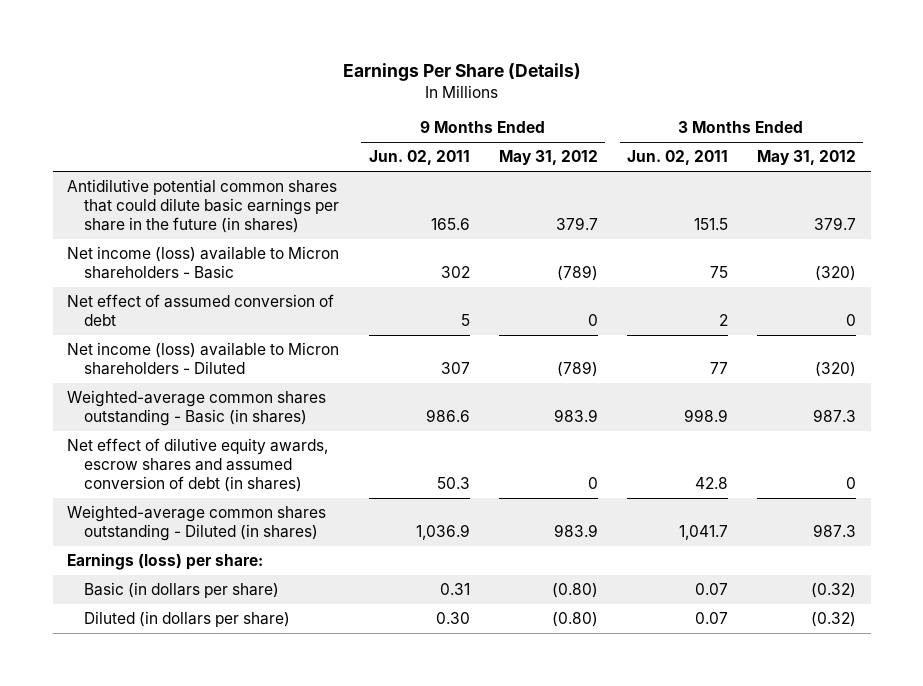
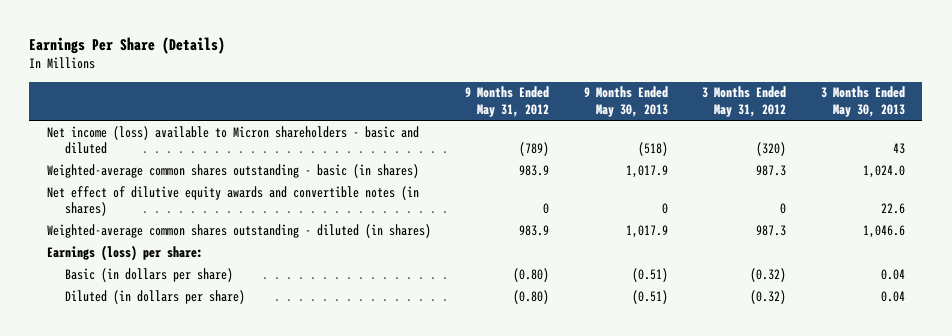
- | 9 Months Ended Jun. 02, 2011 | 9 Months Ended May 31, 2012 | 3 Months Ended Jun. 02, 2011 | 3 Months Ended May 31, 2012
+ | 9 Months Ended May 31, 2012 | 9 Months Ended May 30, 2013 | 3 Months Ended May 31, 2012 | 3 Months Ended May 30, 2013
- Antidilutive potential common shares that could dilute basic earnings per share in the future (in shares) | 165.6 | 379.7 | 151.5 | 379.7
- Net income (loss) available to Micron shareholders - Basic | 302 | (789) | 75 | (320)
- Net effect of assumed conversion of debt | 5 | 0 | 2 | 0
- Net income (loss) available to Micron shareholders - Diluted | 307 | (789) | 77 | (320)
- Weighted-average common shares outstanding - Basic (in shares) | 986.6 | 983.9 | 998.9 | 987.3
- Net effect of dilutive equity awards, escrow shares and assumed conversion of debt (in shares) | 50.3 | 0 | 42.8 | 0
- Weighted-average common shares outstanding - Diluted (in shares) | 1,036.9 | 983.9 | 1,041.7 | 987.3
+ Net income (loss) available to Micron shareholders - basic and diluted | (789) | (518) | (320) | 43
+ Weighted-average common shares outstanding - basic (in shares) | 983.9 | 1,017.9 | 987.3 | 1,024.0
+ Net effect of dilutive equity awards and convertible notes (in shares) | 0 | 0 | 0 | 22.6
+ Weighted-average common shares outstanding - diluted (in shares) | 983.9 | 1,017.9 | 987.3 | 1,046.6

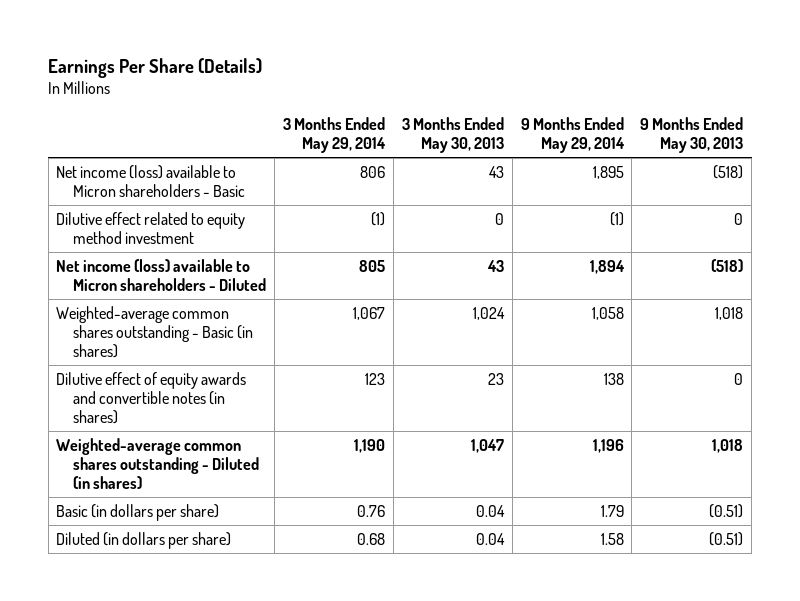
- | 9 Months Ended May 31, 2012 | 9 Months Ended May 30, 2013 | 3 Months Ended May 31, 2012 | 3 Months Ended May 30, 2013
+ | 3 Months Ended May 29, 2014 | 3 Months Ended May 30, 2013 | 9 Months Ended May 29, 2014 | 9 Months Ended May 30, 2013
- Net income (loss) available to Micron shareholders - basic and diluted | (789) | (518) | (320) | 43
- Weighted-average common shares outstanding - basic (in shares) | 983.9 | 1,017.9 | 987.3 | 1,024.0
- Net effect of dilutive equity awards and convertible notes (in shares) | 0 | 0 | 0 | 22.6
- Weighted-average common shares outstanding - diluted (in shares) | 983.9 | 1,017.9 | 987.3 | 1,046.6
- Earnings (loss) per share:
+ Net income (loss) available to Micron shareholders - Basic | 806 | 43 | 1,895 | (518)
+ Dilutive effect related to equity method investment | (1) | 0 | (1) | 0
+ Net income (loss) available to Micron shareholders - Diluted | 805 | 43 | 1,894 | (518)
+ Weighted-average common shares outstanding - Basic (in shares) | 1,067 | 1,024 | 1,058 | 1,018
+ Dilutive effect of equity awards and convertible notes (in shares) | 123 | 23 | 138 | 0
+ Weighted-average common shares outstanding - Diluted (in shares) | 1,190 | 1,047 | 1,196 | 1,018

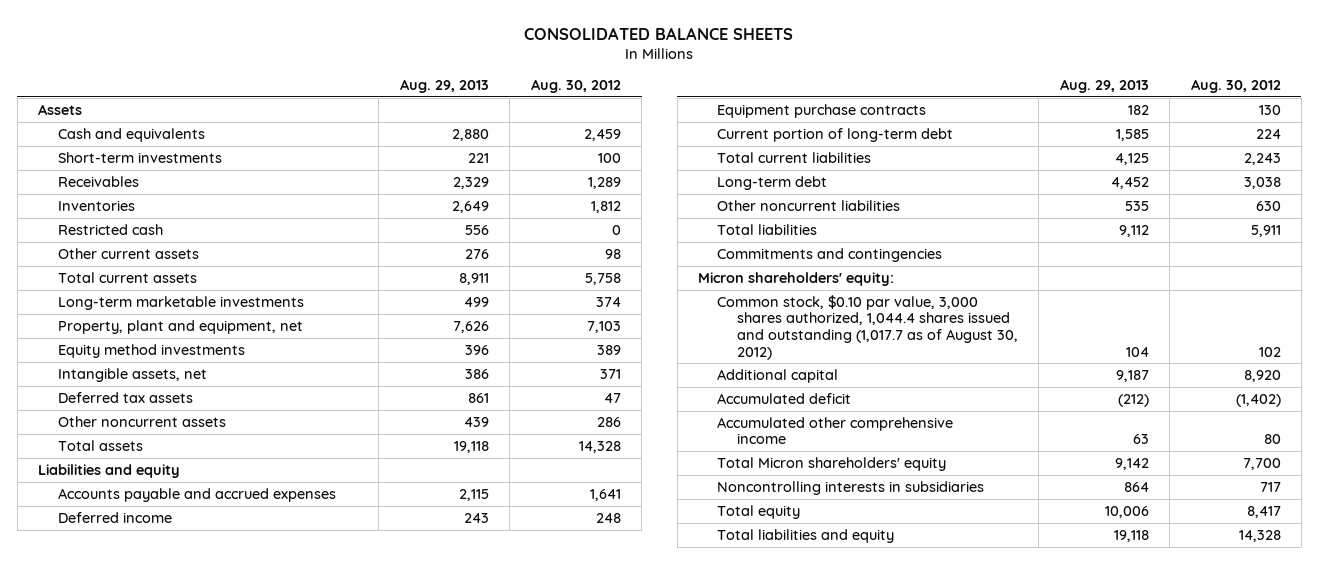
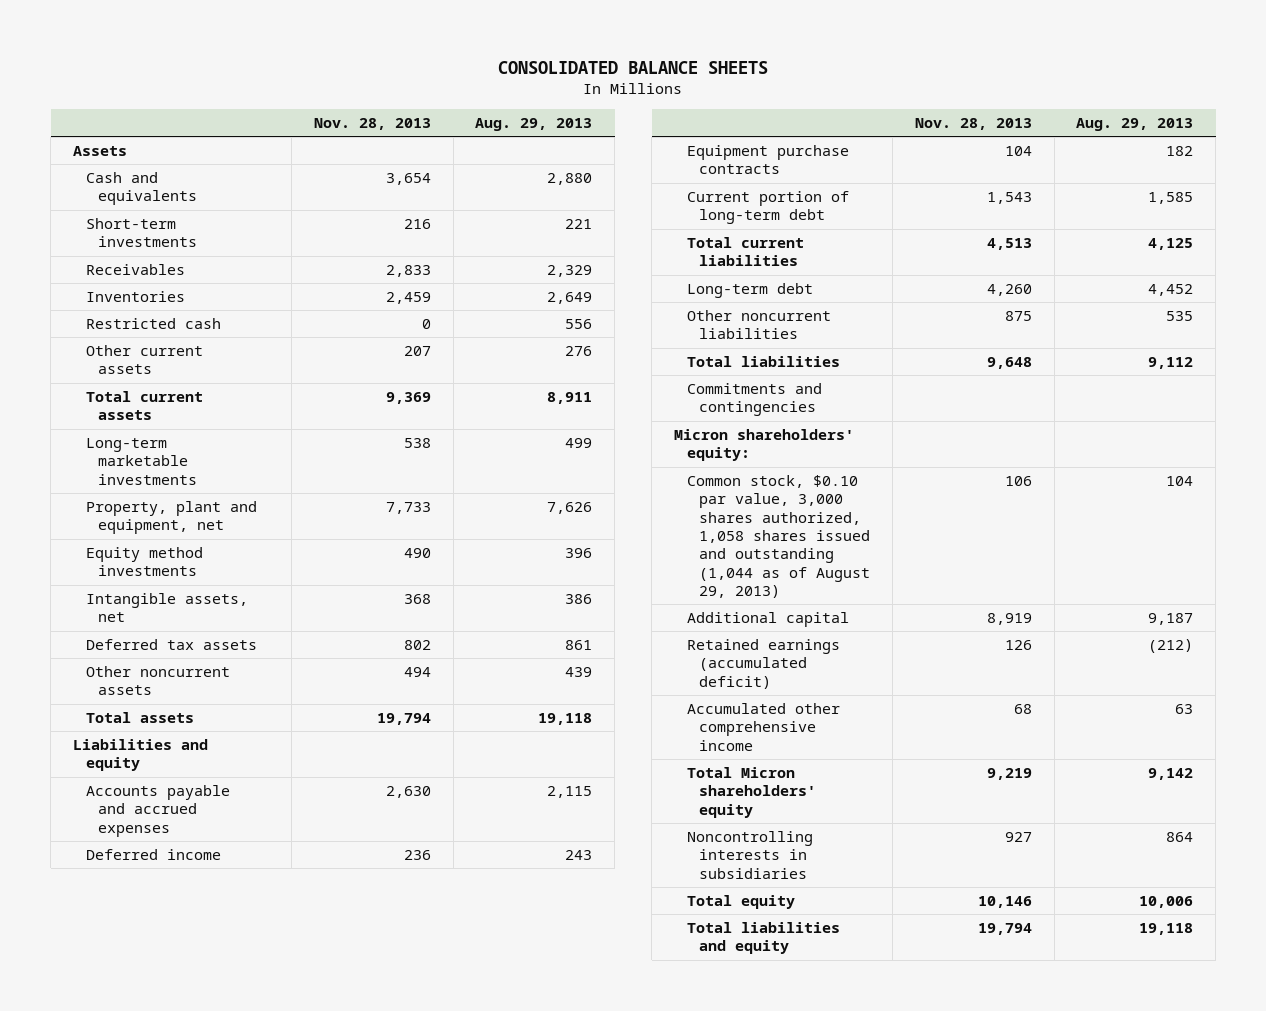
- | Aug. 29, 2013 | Aug. 30, 2012
+ | Nov. 28, 2013 | Aug. 29, 2013
- Common stock, $0.10 par value, 3,000 shares authorized, 1,044.4 shares issued and outstanding (1,017.7 as of August 30, 2012) | 104 | 102
+ Common stock, $0.10 par value, 3,000 shares authorized, 1,058 shares issued and outstanding (1,044 as of August 29, 2013) | 106 | 104
- Accumulated deficit | (212) | (1,402)
+ Retained earnings (accumulated deficit) | 126 | (212)

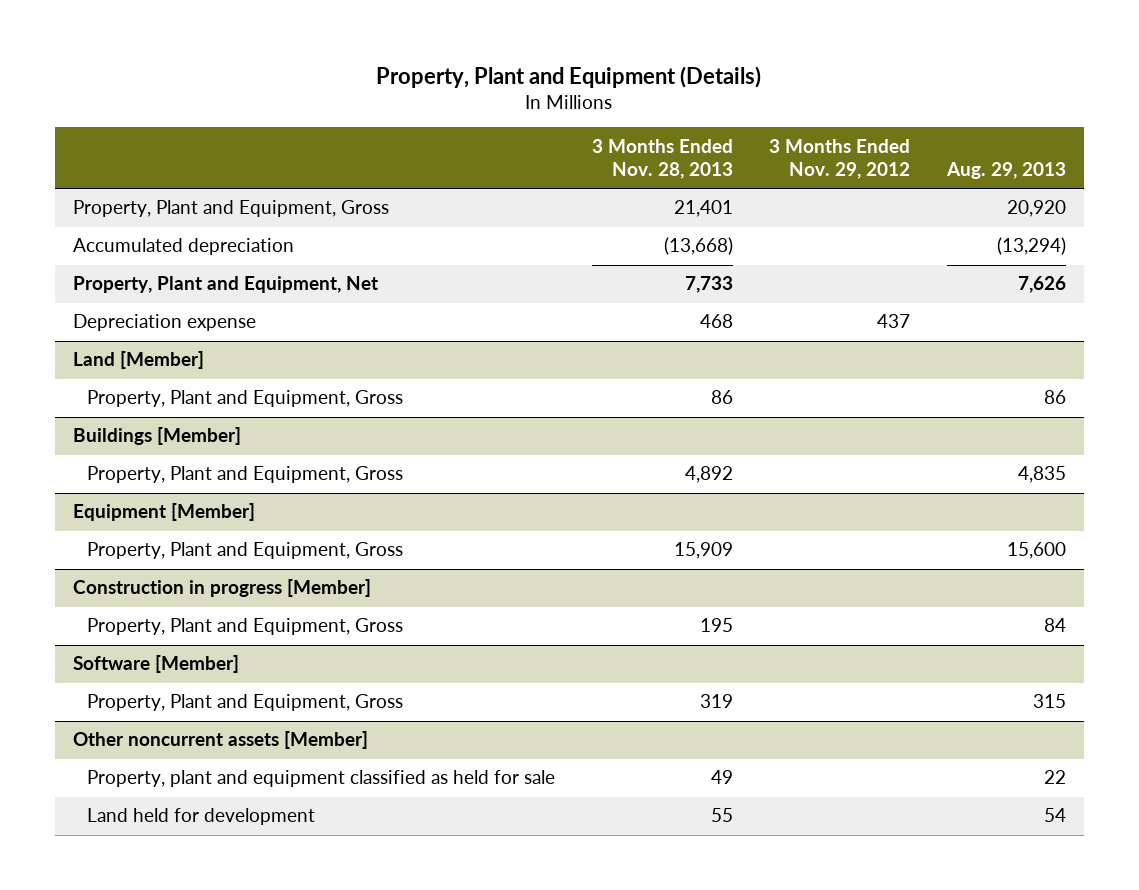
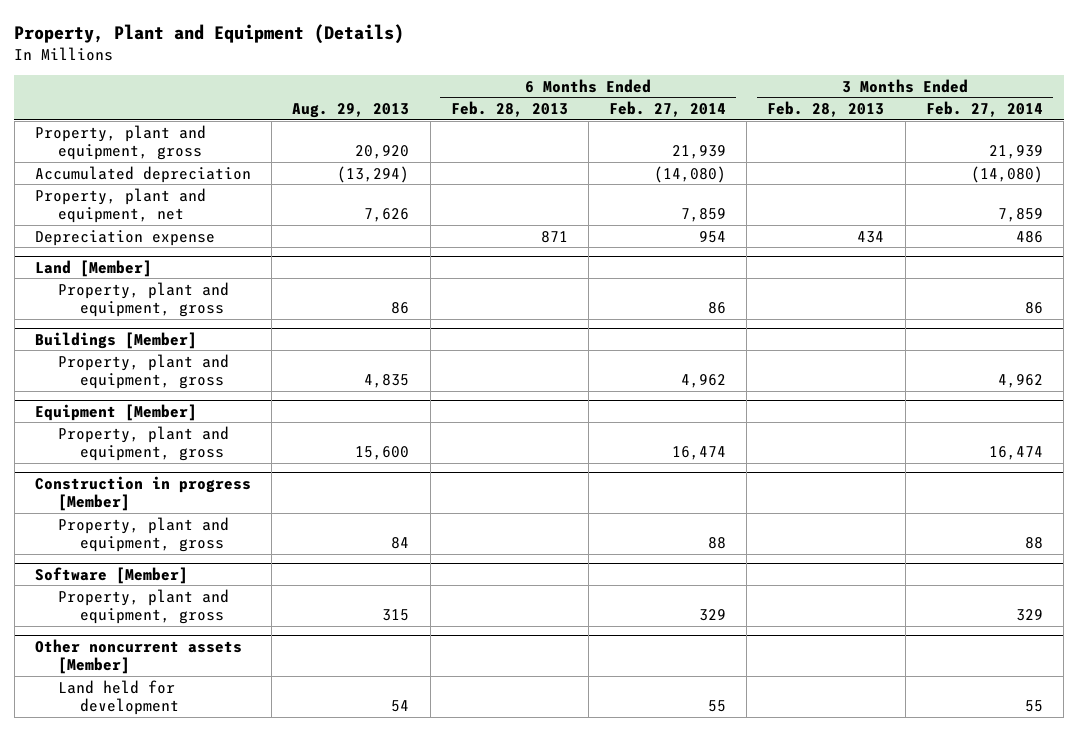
- | 3 Months Ended Nov. 28, 2013 | 3 Months Ended Nov. 29, 2012 | Aug. 29, 2013
+ | Aug. 29, 2013 | 6 Months Ended Feb. 28, 2013 | 6 Months Ended Feb. 27, 2014 | 3 Months Ended Feb. 28, 2013 | 3 Months Ended Feb. 27, 2014
- Property, Plant and Equipment, Gross | 21,401 | | 20,920
+ Property, plant and equipment, gross | 20,920 | | 21,939 | | 21,939
- Property, Plant and Equipment, Net | 7,733 | | 7,626
+ Property, plant and equipment, net | 7,626 | | 7,859 | | 7,859
@ Land [Member]
- Property, Plant and Equipment, Gross | 86 | | 86
+ Property, plant and equipment, gross | 86 | | 86 | | 86
@ Buildings [Member]
- Property, Plant and Equipment, Gross | 4,892 | | 4,835
+ Property, plant and equipment, gross | 4,835 | | 4,962 | | 4,962
@ Equipment [Member]
- Property, Plant and Equipment, Gross | 15,909 | | 15,600
+ Property, plant and equipment, gross | 15,600 | | 16,474 | | 16,474
@ Construction in progress [Member]
- Property, Plant and Equipment, Gross | 195 | | 84
+ Property, plant and equipment, gross | 84 | | 88 | | 88
@ Software [Member]
- Property, Plant and Equipment, Gross | 319 | | 315
+ Property, plant and equipment, gross | 315 | | 329 | | 329
@ Other noncurrent assets [Member]
- Property, plant and equipment classified as held for sale | 49 | | 22

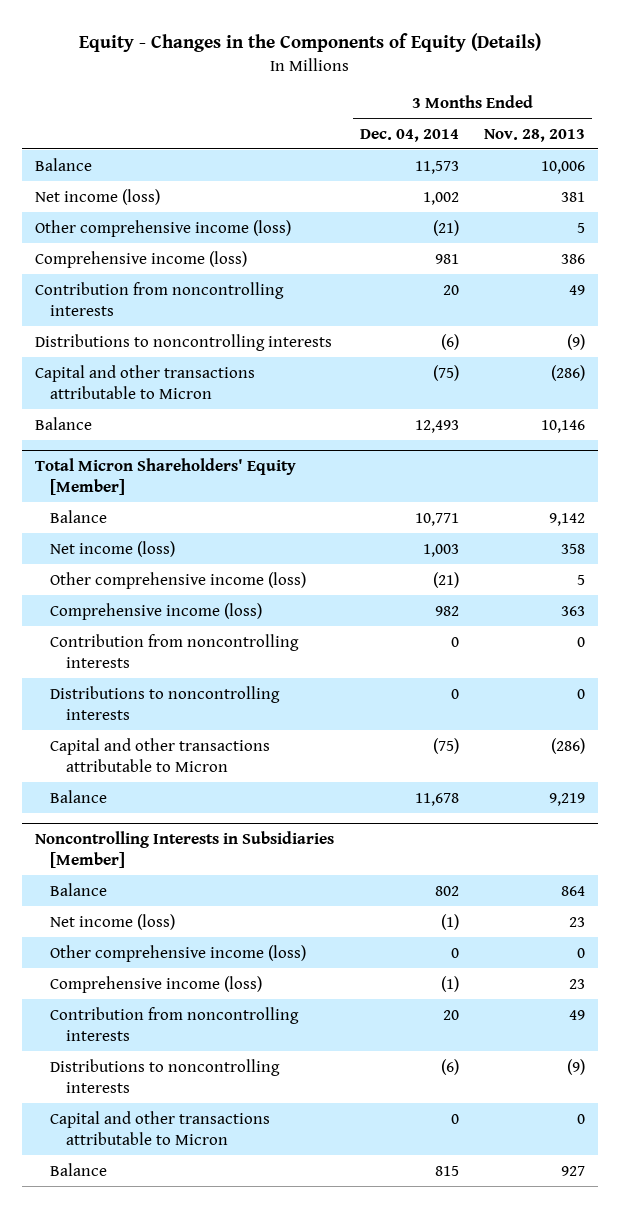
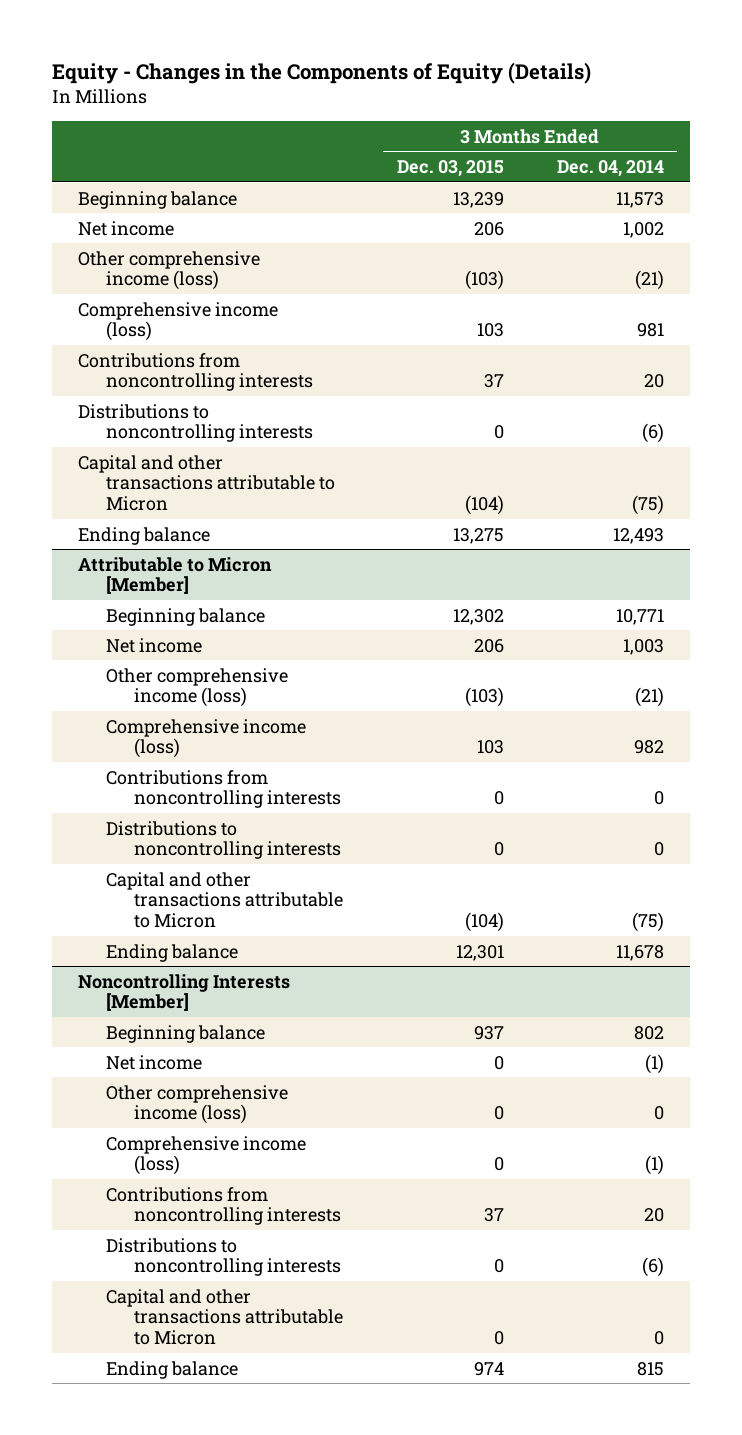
- | 3 Months Ended Dec. 04, 2014 | 3 Months Ended Nov. 28, 2013
+ | 3 Months Ended Dec. 03, 2015 | 3 Months Ended Dec. 04, 2014
- Balance | 11,573 | 10,006
- Net income (loss) | 1,002 | 381
+ Beginning balance | 13,239 | 11,573
+ Net income | 206 | 1,002
- Contribution from noncontrolling interests | 20 | 49
+ Contributions from noncontrolling interests | 37 | 20
- Balance | 12,493 | 10,146
- Total Micron Shareholders' Equity [Member]
- Balance | 10,771 | 9,142
- Net income (loss) | 1,003 | 358
+ Ending balance | 13,275 | 12,493
+ Attributable to Micron [Member]
+ Beginning balance | 12,302 | 10,771
+ Net income | 206 | 1,003
- Contribution from noncontrolling interests | 0 | 0
+ Contributions from noncontrolling interests | 0 | 0
- Balance | 11,678 | 9,219
- Noncontrolling Interests in Subsidiaries [Member]
- Balance | 802 | 864
- Net income (loss) | (1) | 23
+ Ending balance | 12,301 | 11,678
+ Noncontrolling Interests [Member]
+ Beginning balance | 937 | 802
+ Net income | 0 | (1)
- Contribution from noncontrolling interests | 20 | 49
+ Contributions from noncontrolling interests | 37 | 20
- Balance | 815 | 927
+ Ending balance | 974 | 815

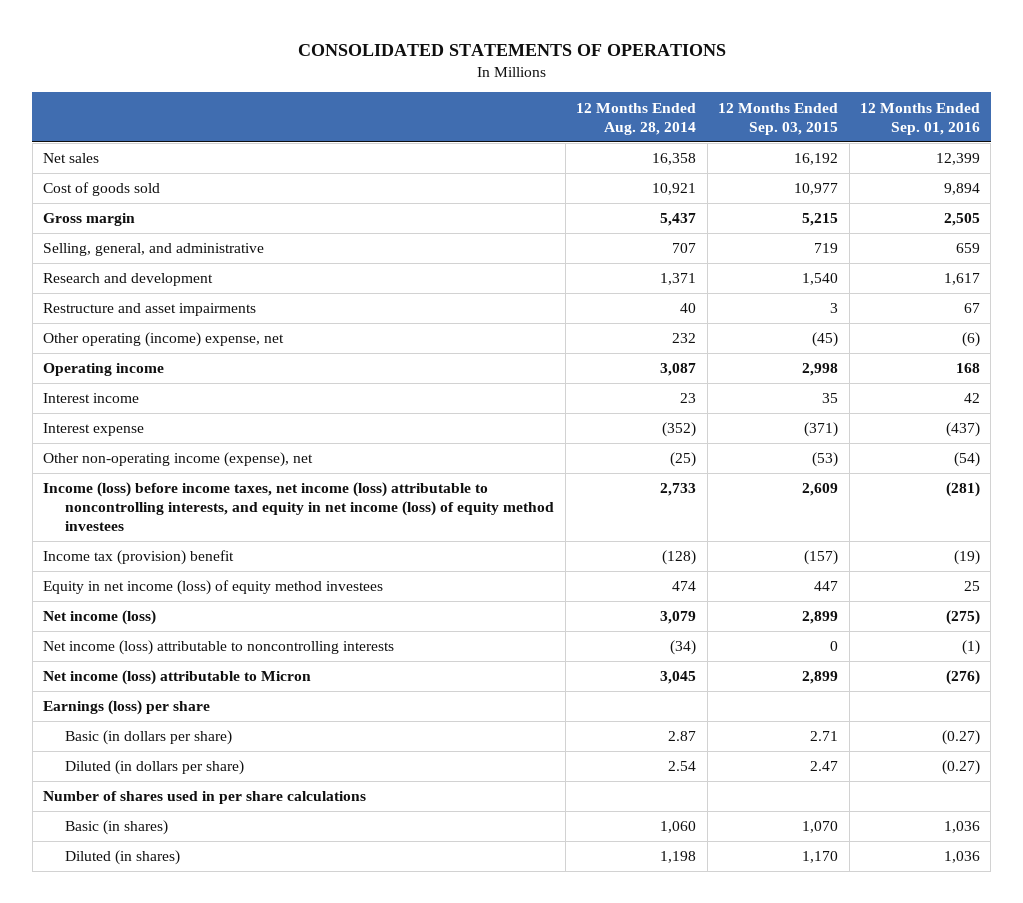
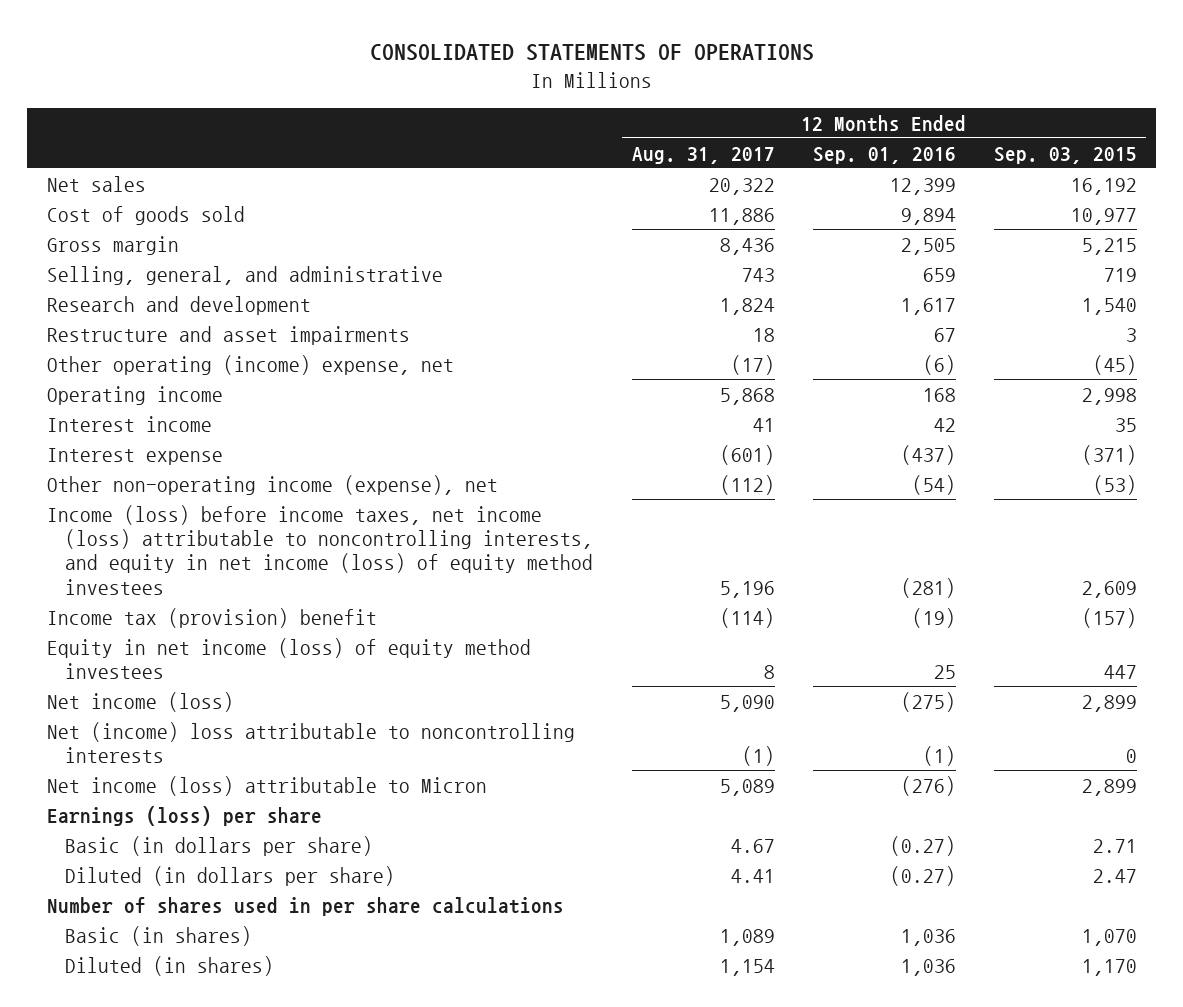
- | 12 Months Ended Aug. 28, 2014 | 12 Months Ended Sep. 03, 2015 | 12 Months Ended Sep. 01, 2016
+ | 12 Months Ended Aug. 31, 2017 | 12 Months Ended Sep. 01, 2016 | 12 Months Ended Sep. 03, 2015
- Net income (loss) attributable to noncontrolling interests | (34) | 0 | (1)
+ Net (income) loss attributable to noncontrolling interests | (1) | (1) | 0

